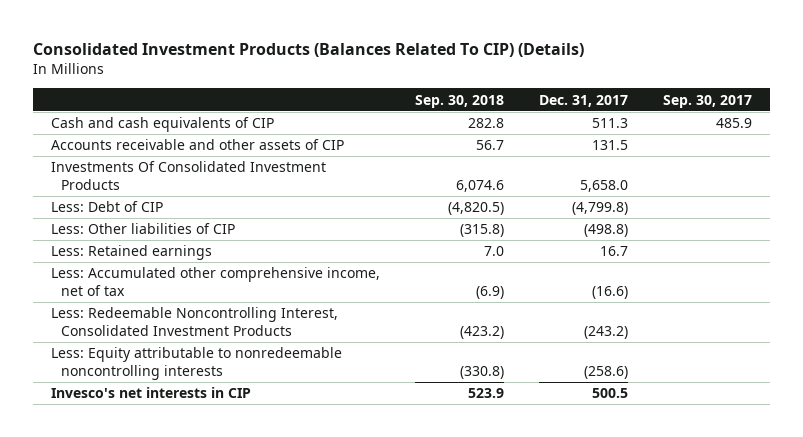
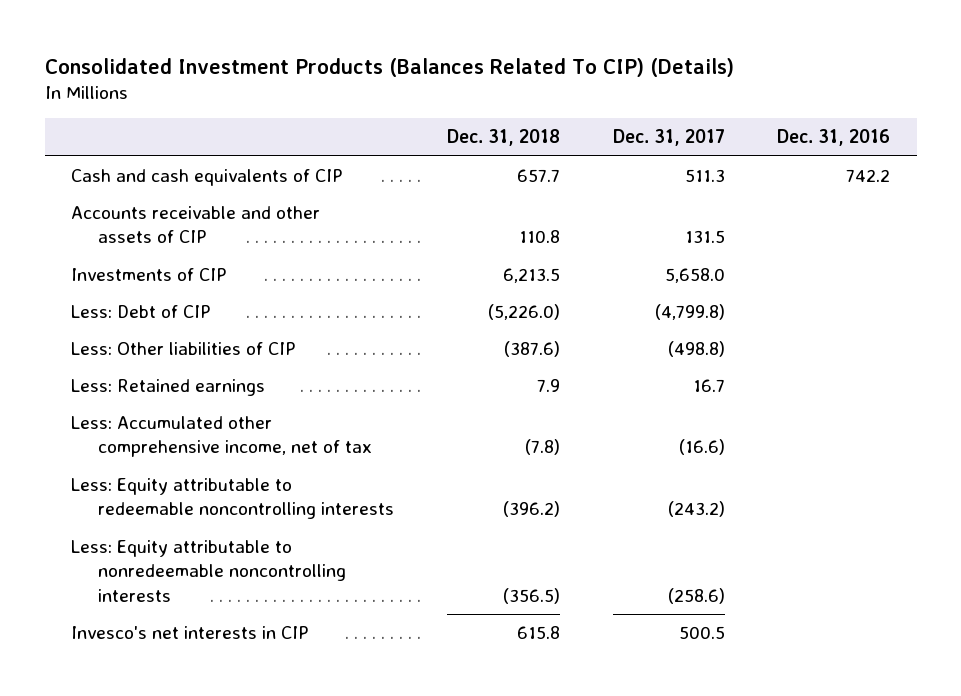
- | Sep. 30, 2018 | Dec. 31, 2017 | Sep. 30, 2017
+ | Dec. 31, 2018 | Dec. 31, 2017 | Dec. 31, 2016
- Investments Of Consolidated Investment Products | 6,074.6 | 5,658.0 |
+ Investments of CIP | 6,213.5 | 5,658.0 |
- Less: Redeemable Noncontrolling Interest, Consolidated Investment Products | (423.2) | (243.2) |
+ Less: Equity attributable to redeemable noncontrolling interests | (396.2) | (243.2) |

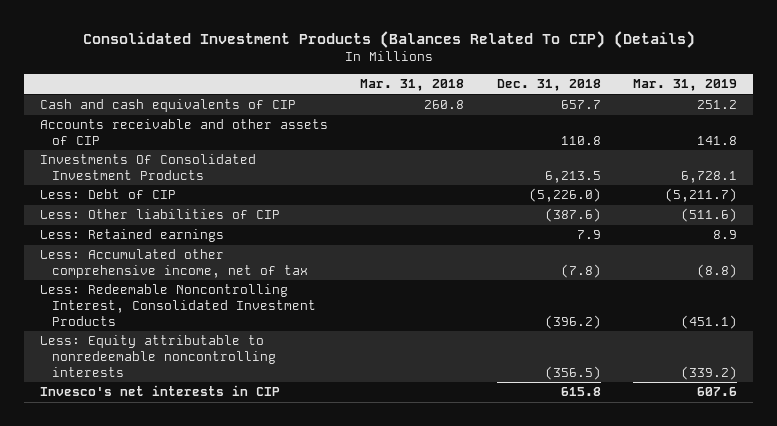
- | Dec. 31, 2018 | Dec. 31, 2017 | Dec. 31, 2016
+ | Mar. 31, 2018 | Dec. 31, 2018 | Mar. 31, 2019
- Investments of CIP | 6,213.5 | 5,658.0 |
+ Investments Of Consolidated Investment Products | | 6,213.5 | 6,728.1
- Less: Equity attributable to redeemable noncontrolling interests | (396.2) | (243.2) |
+ Less: Redeemable Noncontrolling Interest, Consolidated Investment Products | | (396.2) | (451.1)

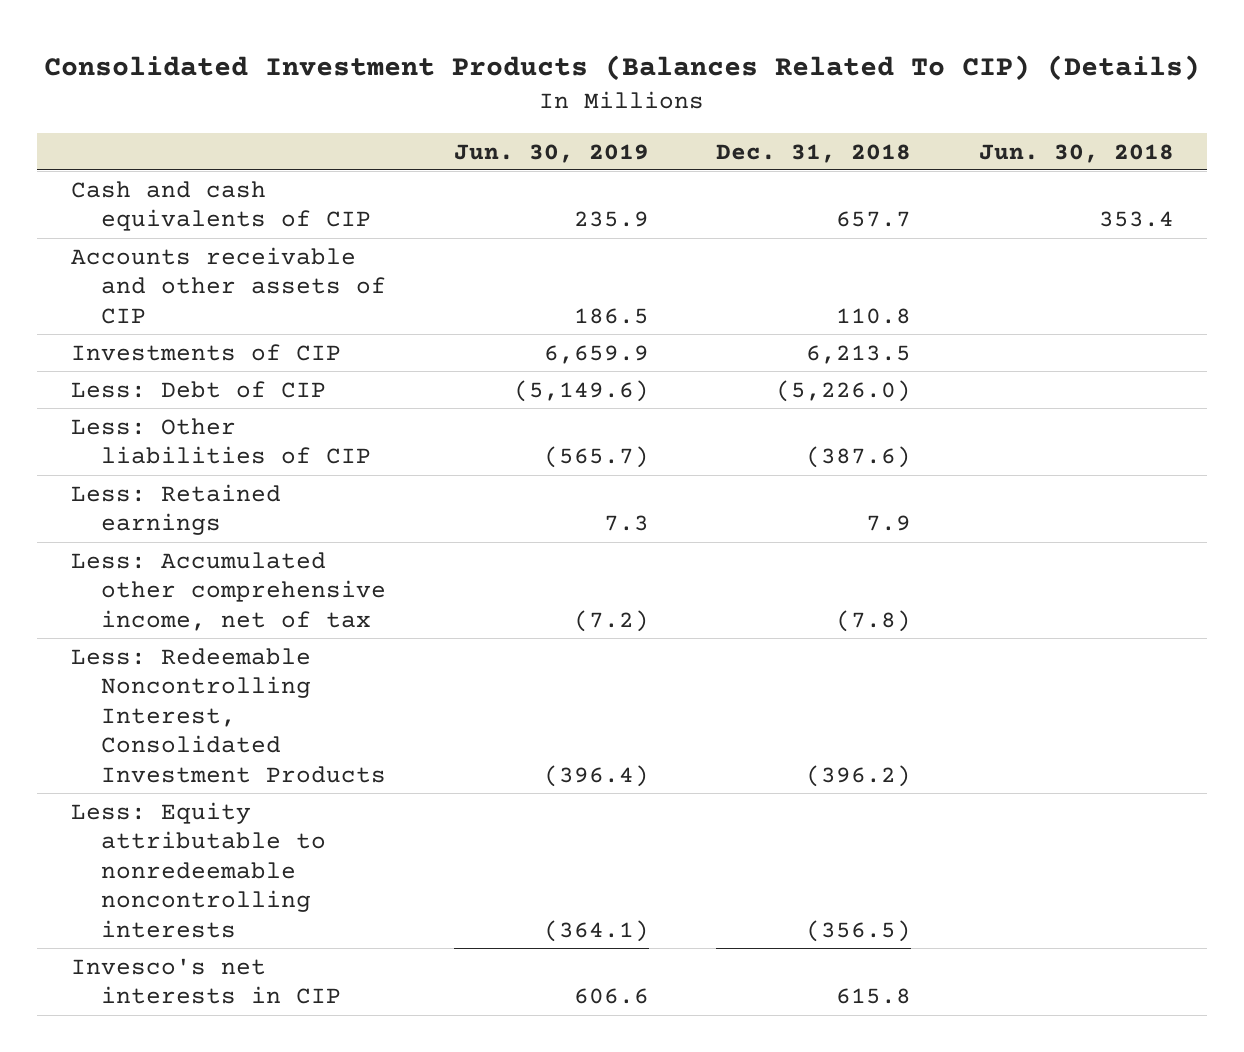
- | Mar. 31, 2018 | Dec. 31, 2018 | Mar. 31, 2019
+ | Jun. 30, 2019 | Dec. 31, 2018 | Jun. 30, 2018
- Investments Of Consolidated Investment Products | | 6,213.5 | 6,728.1
+ Investments of CIP | 6,659.9 | 6,213.5 |

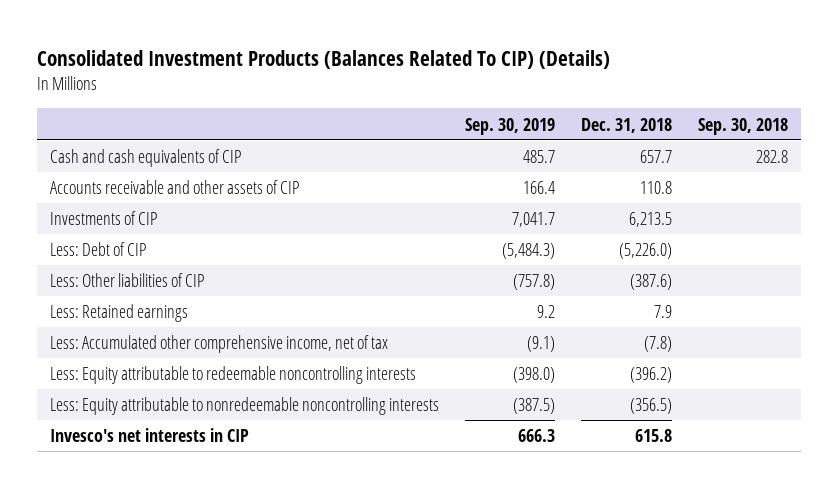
- | Jun. 30, 2019 | Dec. 31, 2018 | Jun. 30, 2018
+ | Sep. 30, 2019 | Dec. 31, 2018 | Sep. 30, 2018
- Less: Redeemable Noncontrolling Interest, Consolidated Investment Products | (396.4) | (396.2) |
+ Less: Equity attributable to redeemable noncontrolling interests | (398.0) | (396.2) |

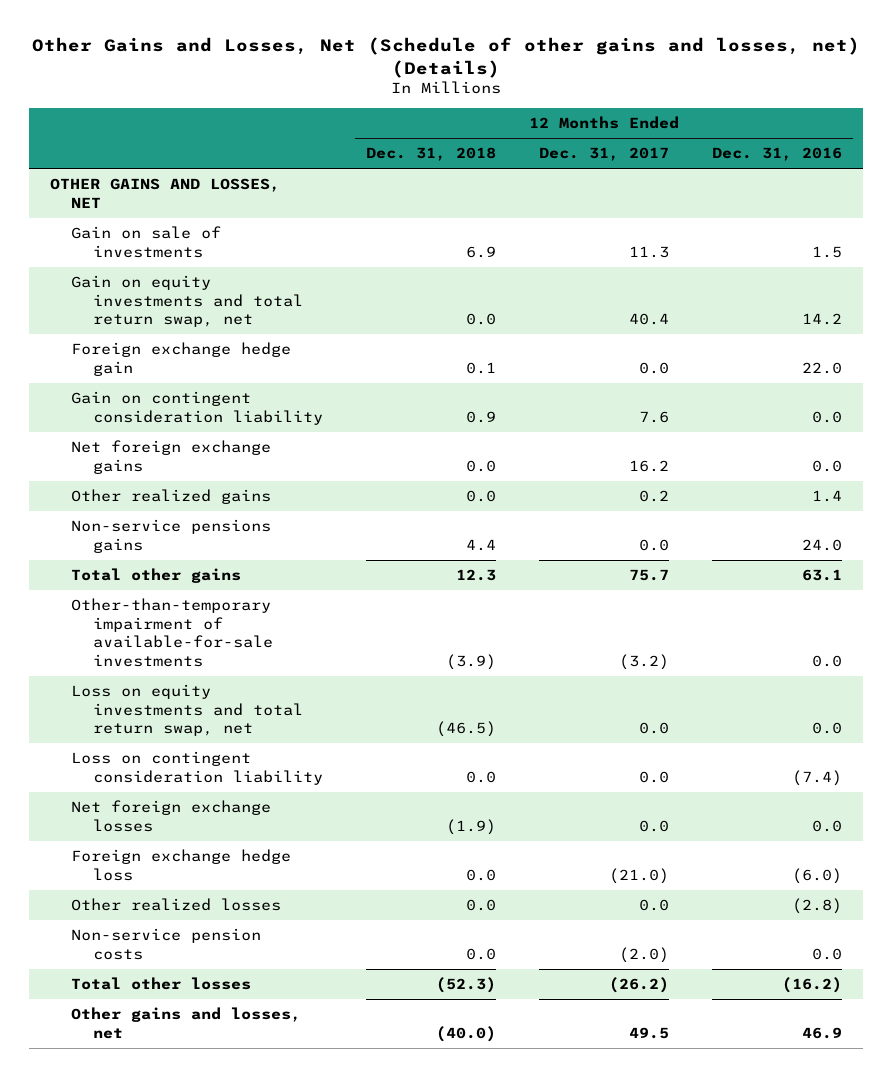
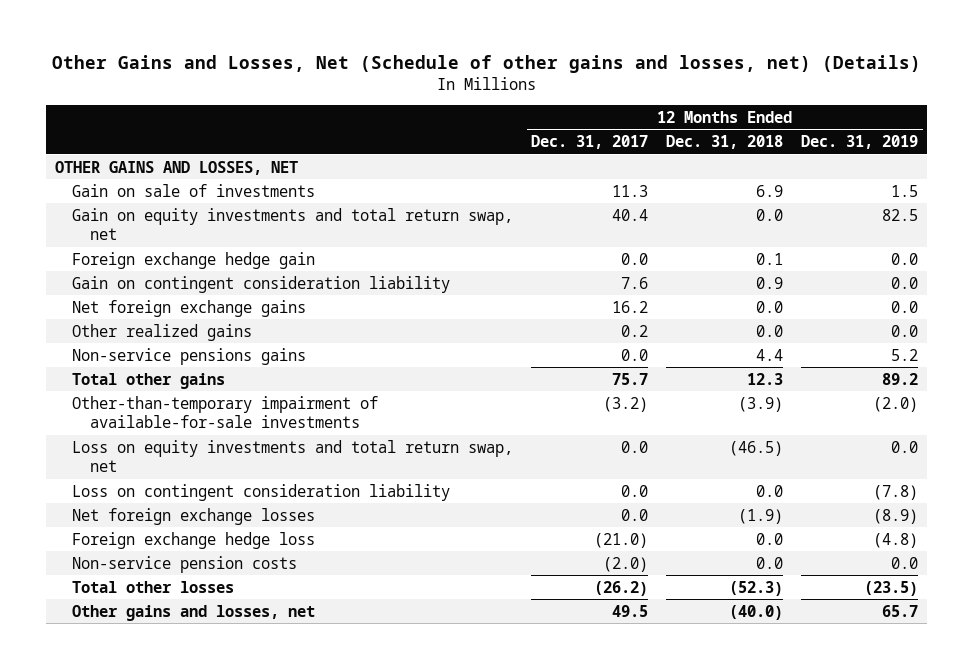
- | 12 Months Ended Dec. 31, 2018 | 12 Months Ended Dec. 31, 2017 | 12 Months Ended Dec. 31, 2016
+ | 12 Months Ended Dec. 31, 2017 | 12 Months Ended Dec. 31, 2018 | 12 Months Ended Dec. 31, 2019
- Other realized losses | 0.0 | 0.0 | (2.8)

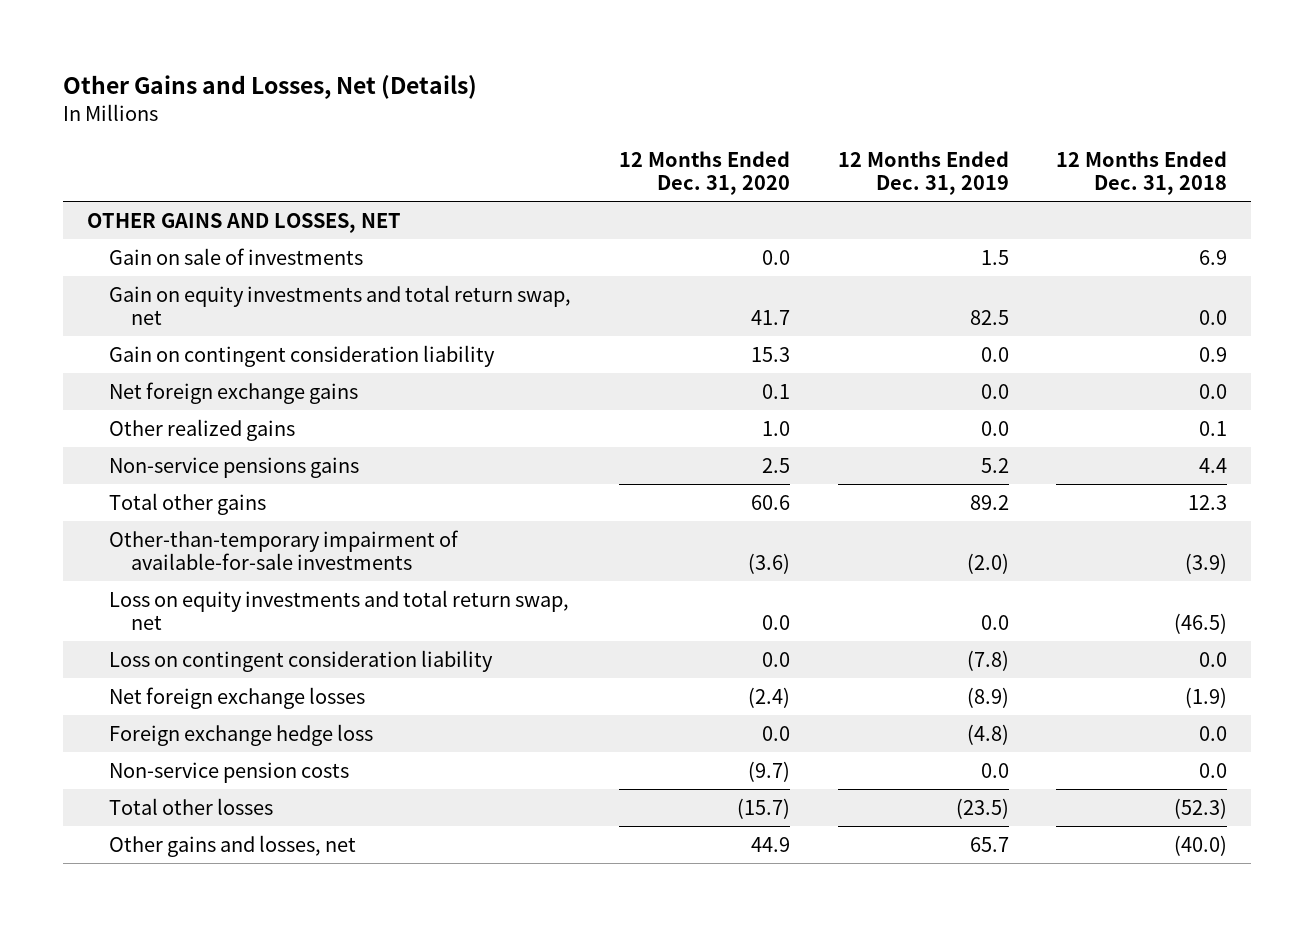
- Other Gains and Losses, Net (Schedule of other gains and losses, net) (Details)
+ Other Gains and Losses, Net (Details)
- | 12 Months Ended Dec. 31, 2017 | 12 Months Ended Dec. 31, 2018 | 12 Months Ended Dec. 31, 2019
+ | 12 Months Ended Dec. 31, 2020 | 12 Months Ended Dec. 31, 2019 | 12 Months Ended Dec. 31, 2018
- Foreign exchange hedge gain | 0.0 | 0.1 | 0.0
- Other realized gains | 0.2 | 0.0 | 0.0
+ Other realized gains | 1.0 | 0.0 | 0.1

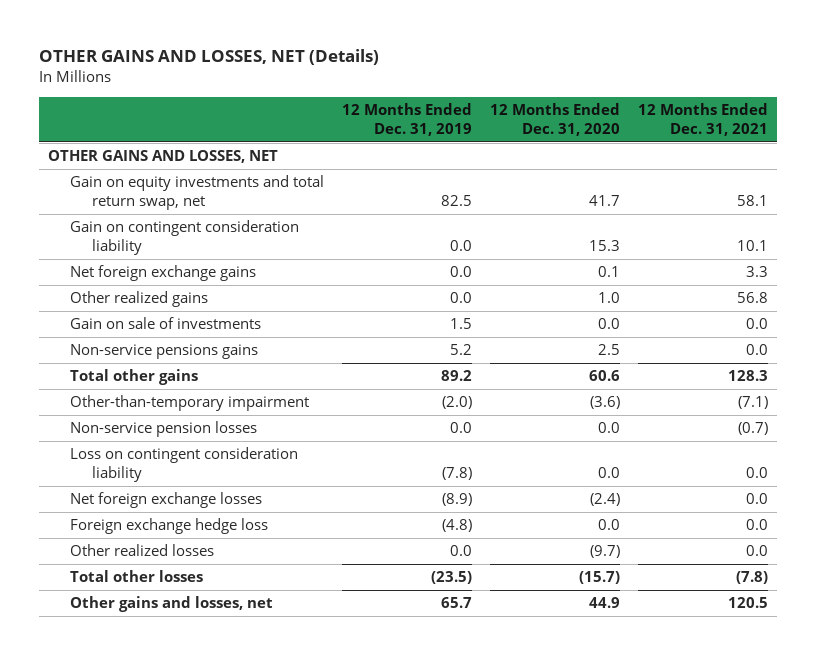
- Other Gains and Losses, Net (Details)
+ OTHER GAINS AND LOSSES, NET (Details)
- | 12 Months Ended Dec. 31, 2020 | 12 Months Ended Dec. 31, 2019 | 12 Months Ended Dec. 31, 2018
+ | 12 Months Ended Dec. 31, 2019 | 12 Months Ended Dec. 31, 2020 | 12 Months Ended Dec. 31, 2021
moved down: Gain on sale of investments | 1.5 | 0.0 | 0.0
- Other-than-temporary impairment of available-for-sale investments | (3.6) | (2.0) | (3.9)
- Loss on equity investments and total return swap, net | 0.0 | 0.0 | (46.5)
+ Other-than-temporary impairment | (2.0) | (3.6) | (7.1)
+ Non-service pension losses | 0.0 | 0.0 | (0.7)
- Non-service pension costs | (9.7) | 0.0 | 0.0
+ Other realized losses | 0.0 | (9.7) | 0.0

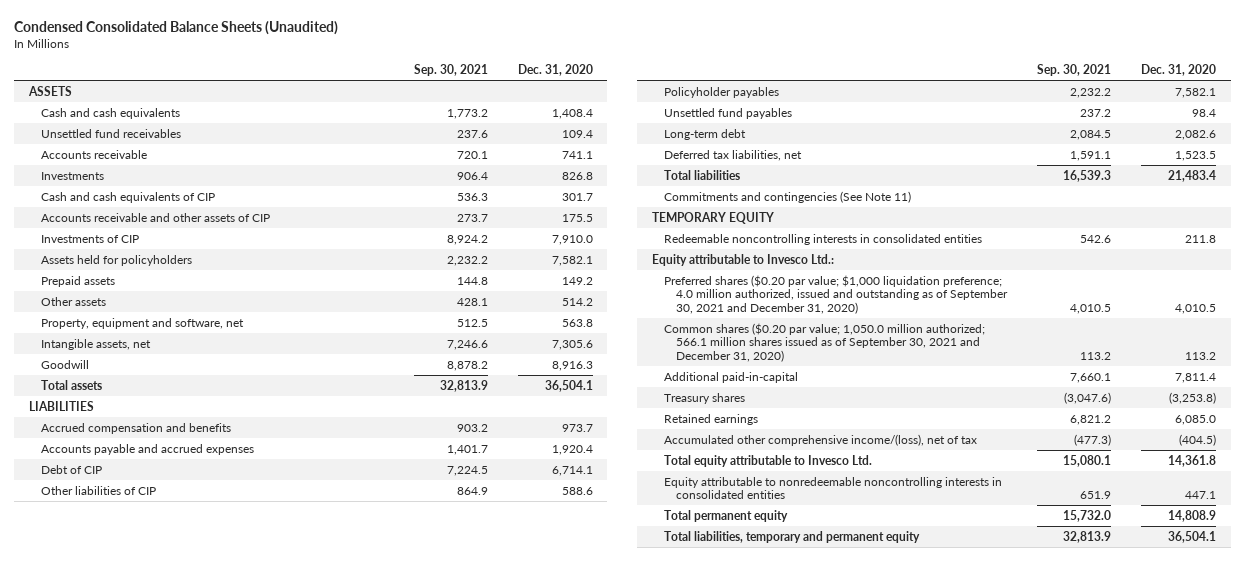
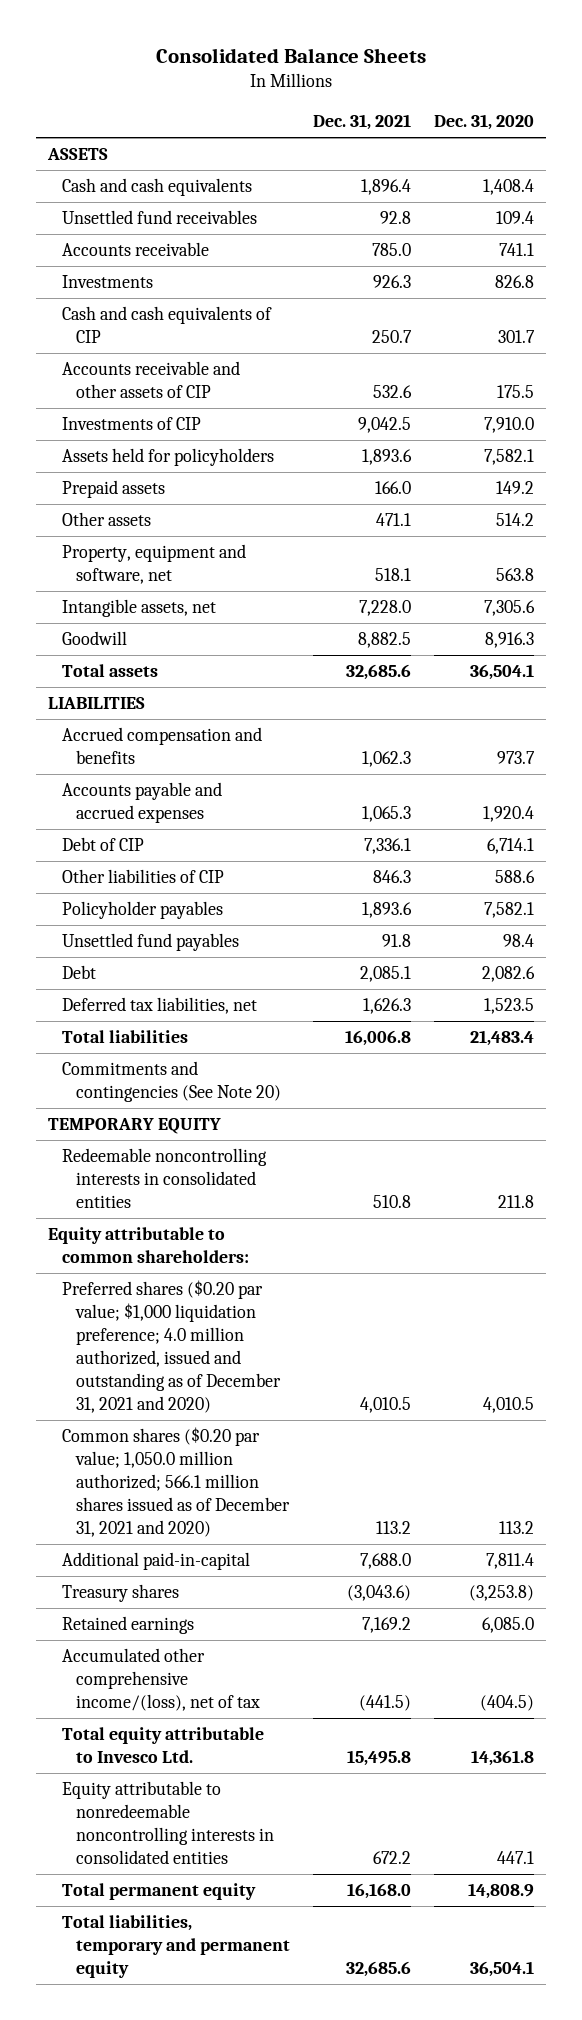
- Condensed Consolidated Balance Sheets (Unaudited)
+ Consolidated Balance Sheets
- | Sep. 30, 2021 | Dec. 31, 2020
+ | Dec. 31, 2021 | Dec. 31, 2020
- Long-term debt | 2,084.5 | 2,082.6
+ Debt | 2,085.1 | 2,082.6
- Commitments and contingencies (See Note 11)
+ Commitments and contingencies (See Note 20)
- Equity attributable to Invesco Ltd.:
- Preferred shares ($0.20 par value; $1,000 liquidation preference; 4.0 million authorized, issued and outstanding as of September 30, 2021 and December 31, 2020) | 4,010.5 | 4,010.5
- Common shares ($0.20 par value; 1,050.0 million authorized; 566.1 million shares issued as of September 30, 2021 and December 31, 2020) | 113.2 | 113.2
+ Equity attributable to common shareholders:
+ Preferred shares ($0.20 par value; $1,000 liquidation preference; 4.0 million authorized, issued and outstanding as of December 31, 2021 and 2020) | 4,010.5 | 4,010.5
+ Common shares ($0.20 par value; 1,050.0 million authorized; 566.1 million shares issued as of December 31, 2021 and 2020) | 113.2 | 113.2

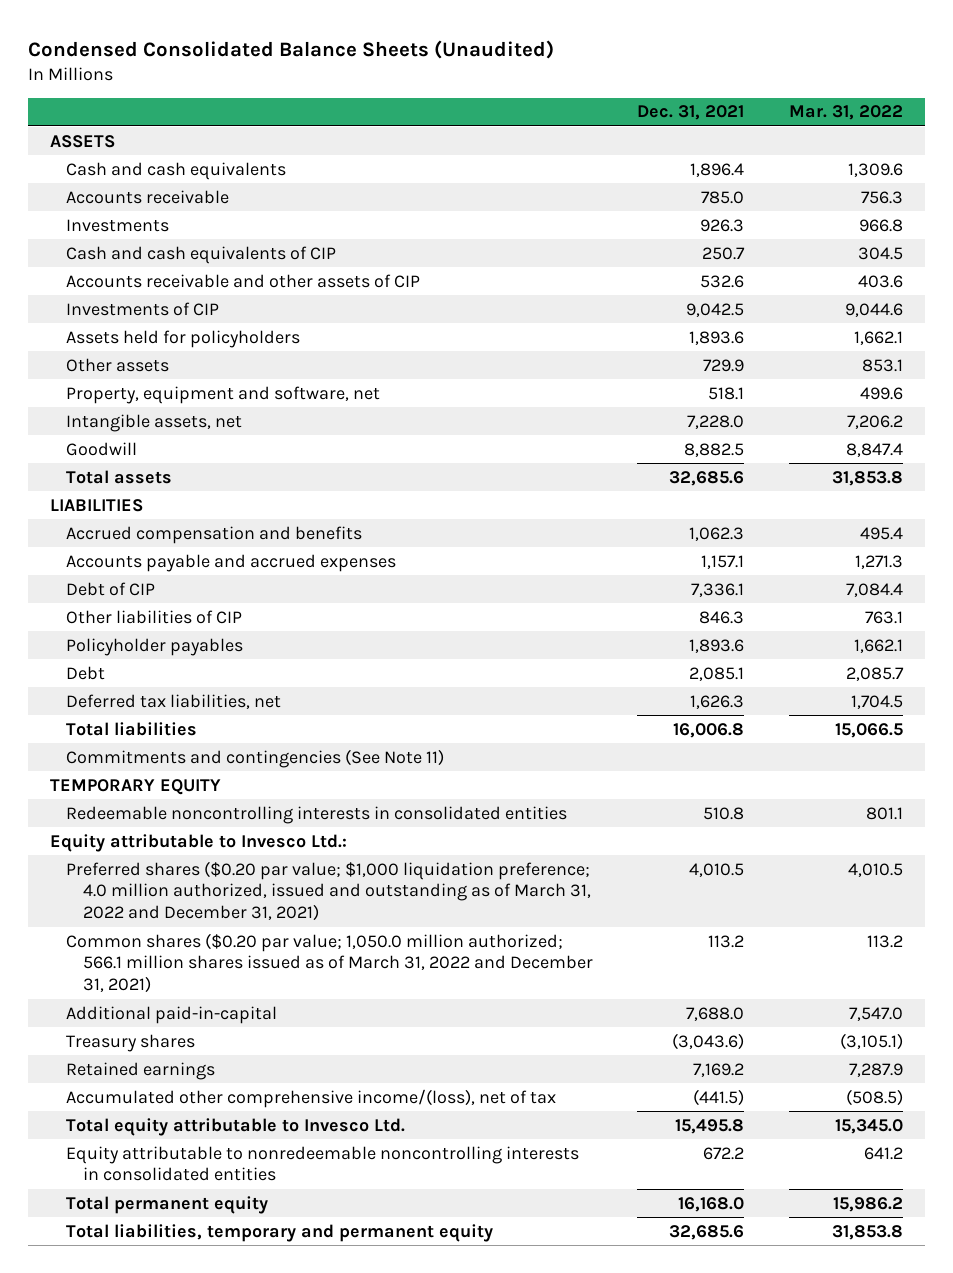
- Consolidated Balance Sheets
+ Condensed Consolidated Balance Sheets (Unaudited)
- | Dec. 31, 2021 | Dec. 31, 2020
+ | Dec. 31, 2021 | Mar. 31, 2022
- Unsettled fund receivables | 92.8 | 109.4
- Prepaid assets | 166.0 | 149.2
- Other assets | 471.1 | 514.2
+ Other assets | 729.9 | 853.1
- Accounts payable and accrued expenses | 1,065.3 | 1,920.4
+ Accounts payable and accrued expenses | 1,157.1 | 1,271.3
- Unsettled fund payables | 91.8 | 98.4
- Commitments and contingencies (See Note 20)
+ Commitments and contingencies (See Note 11)
- Equity attributable to common shareholders:
- Preferred shares ($0.20 par value; $1,000 liquidation preference; 4.0 million authorized, issued and outstanding as of December 31, 2021 and 2020) | 4,010.5 | 4,010.5
- Common shares ($0.20 par value; 1,050.0 million authorized; 566.1 million shares issued as of December 31, 2021 and 2020) | 113.2 | 113.2
+ Equity attributable to Invesco Ltd.:
+ Preferred shares ($0.20 par value; $1,000 liquidation preference; 4.0 million authorized, issued and outstanding as of March 31, 2022 and December 31, 2021) | 4,010.5 | 4,010.5
+ Common shares ($0.20 par value; 1,050.0 million authorized; 566.1 million shares issued as of March 31, 2022 and December 31, 2021) | 113.2 | 113.2

